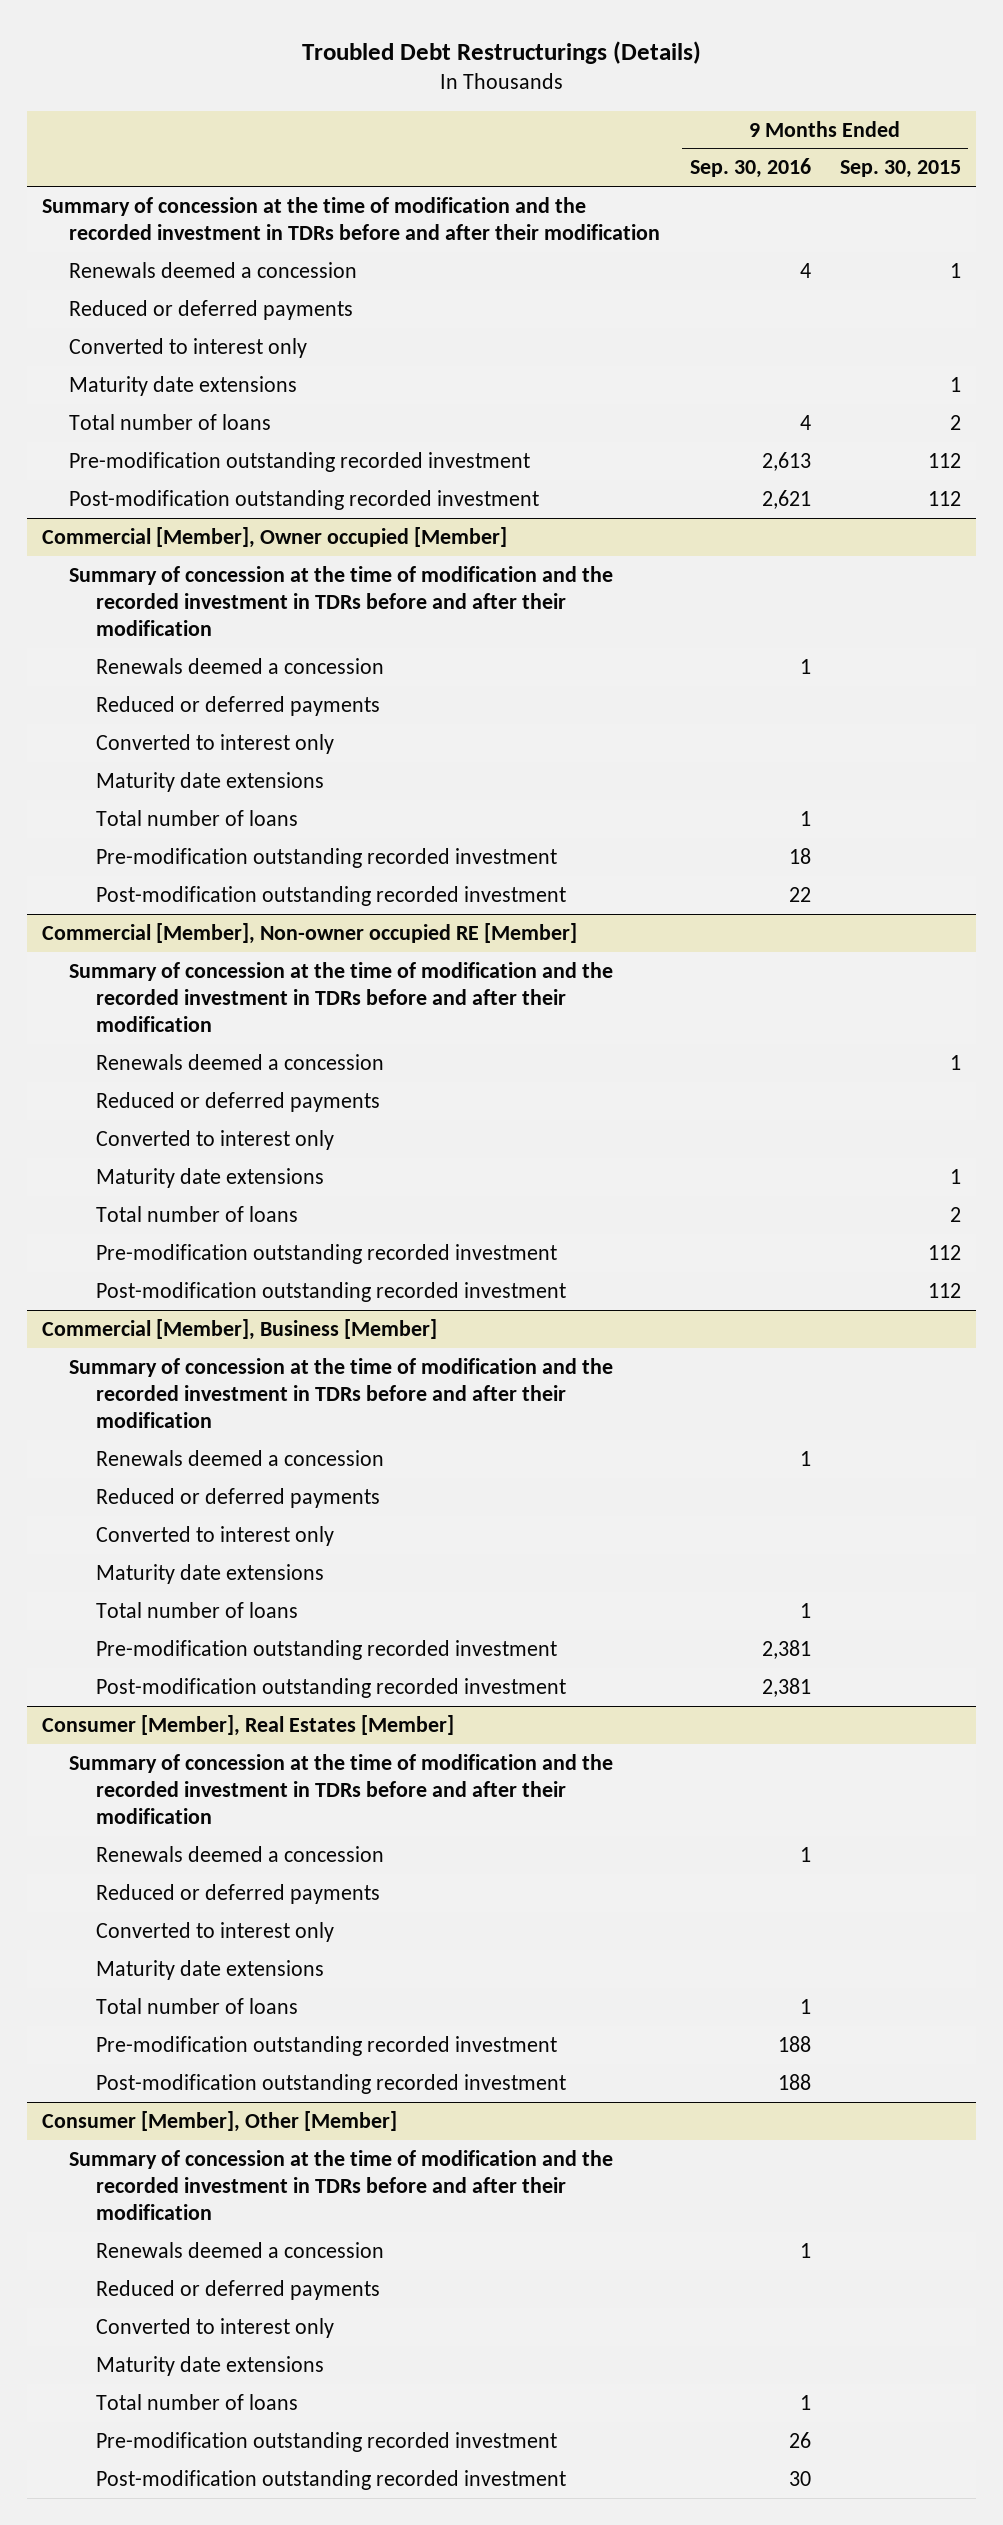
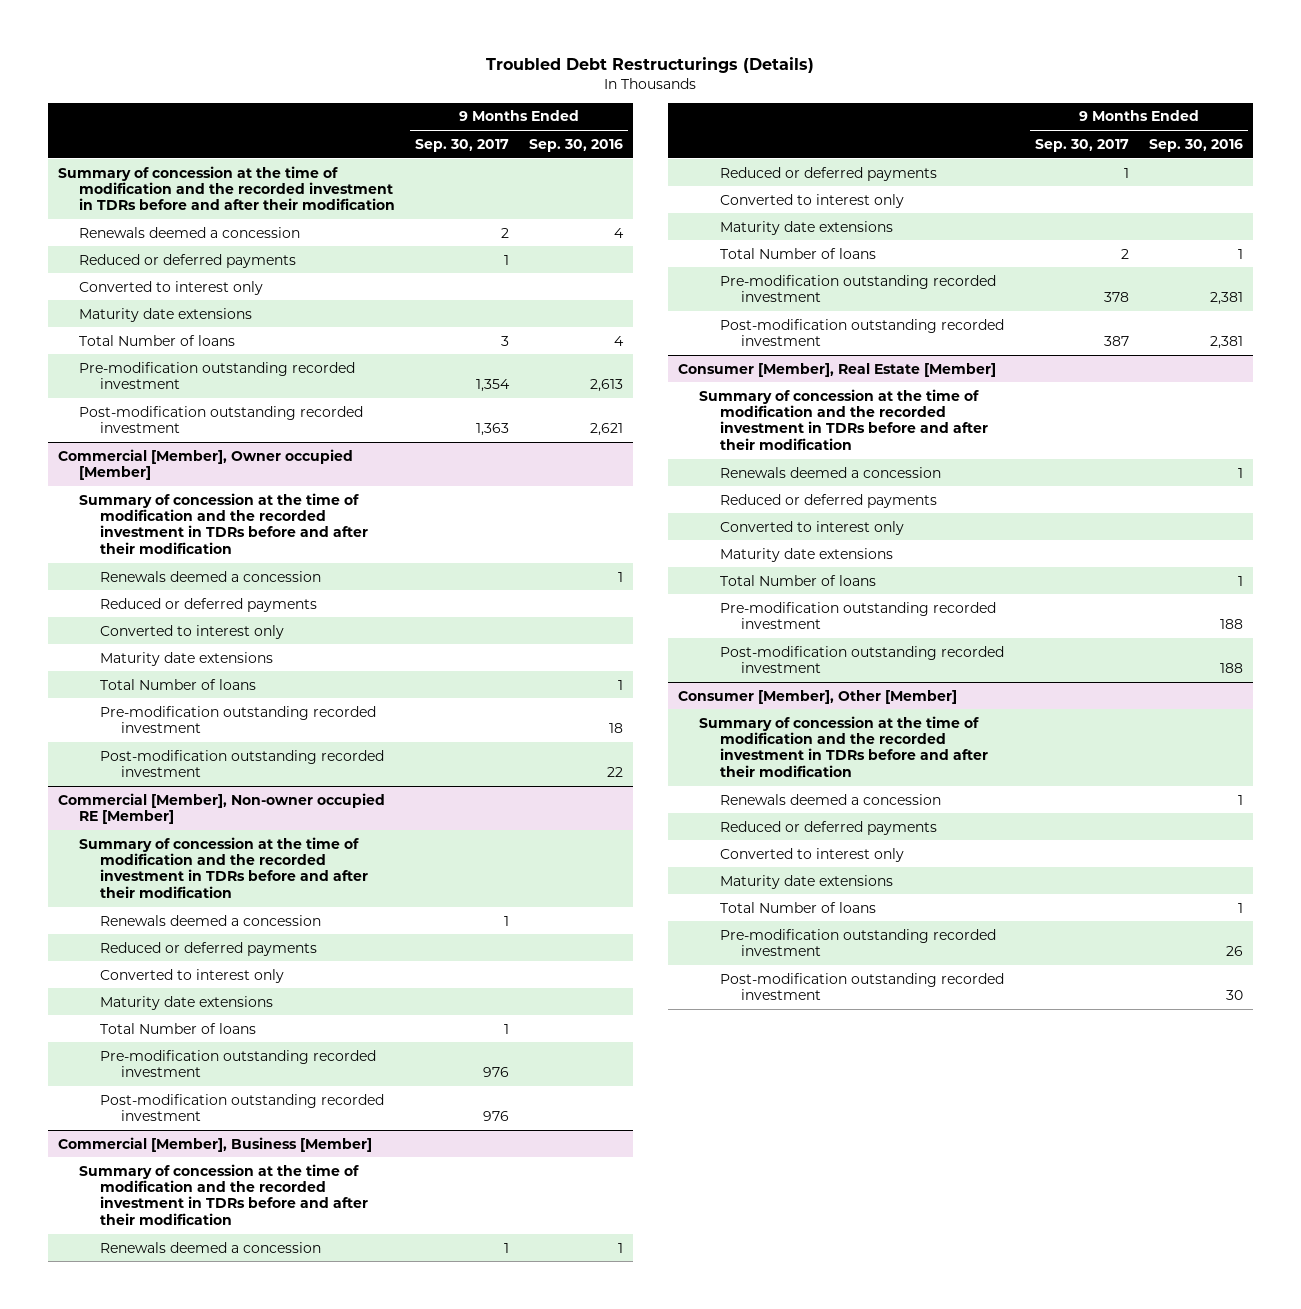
- | 9 Months Ended Sep. 30, 2016 | 9 Months Ended Sep. 30, 2015
+ | 9 Months Ended Sep. 30, 2017 | 9 Months Ended Sep. 30, 2016
- Total number of loans | 4 | 2
+ Total Number of loans | 3 | 4
@ Commercial [Member], Owner occupied [Member]
- Total number of loans | 1 |
+ Total Number of loans | | 1
@ Commercial [Member], Non-owner occupied RE [Member]
- Total number of loans | | 2
+ Total Number of loans | 1 |
@ Commercial [Member], Business [Member]
- Total number of loans | 1 |
+ Total Number of loans | 2 | 1
- Consumer [Member], Real Estates [Member]
+ Consumer [Member], Real Estate [Member]
- Total number of loans | 1 |
+ Total Number of loans | | 1
@ Consumer [Member], Other [Member]
- Total number of loans | 1 |
+ Total Number of loans | | 1

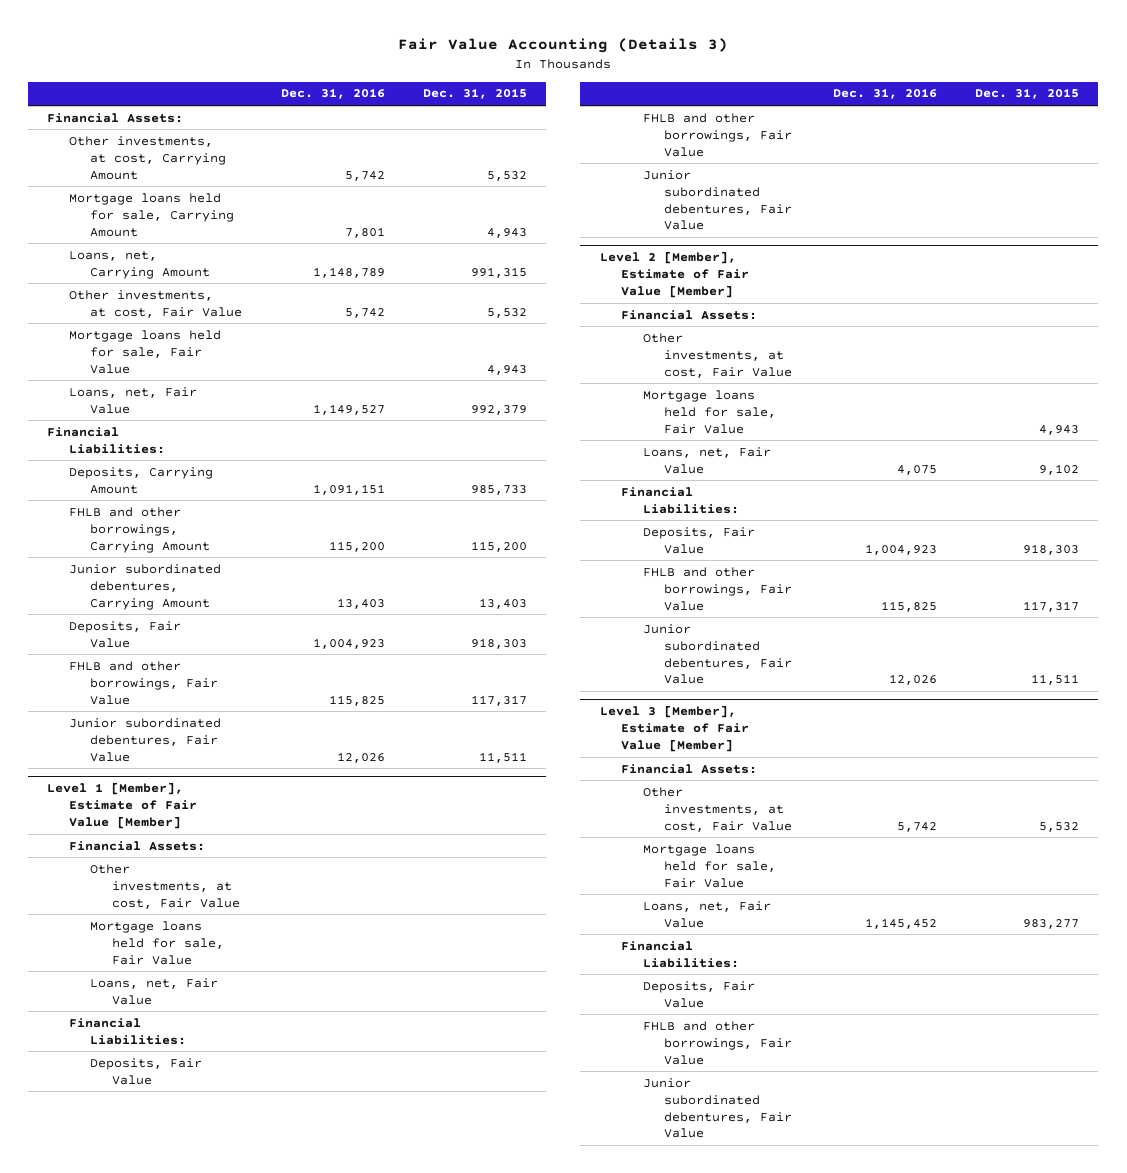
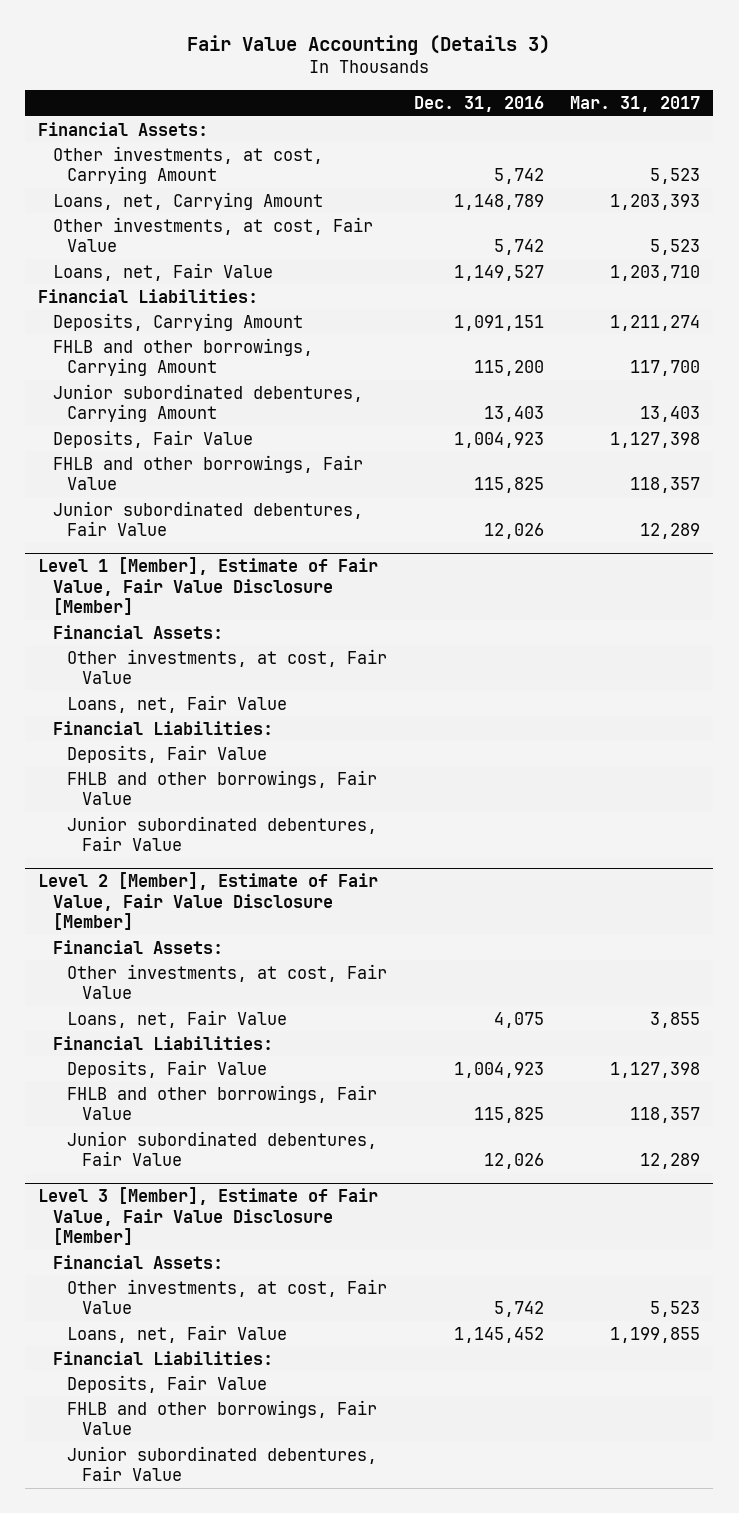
- | Dec. 31, 2016 | Dec. 31, 2015
+ | Dec. 31, 2016 | Mar. 31, 2017
- Mortgage loans held for sale, Carrying Amount | 7,801 | 4,943
- Mortgage loans held for sale, Fair Value | | 4,943
- Level 1 [Member], Estimate of Fair Value [Member]
+ Level 1 [Member], Estimate of Fair Value, Fair Value Disclosure [Member]
- Mortgage loans held for sale, Fair Value
- Level 2 [Member], Estimate of Fair Value [Member]
+ Level 2 [Member], Estimate of Fair Value, Fair Value Disclosure [Member]
- Mortgage loans held for sale, Fair Value | | 4,943
- Level 3 [Member], Estimate of Fair Value [Member]
+ Level 3 [Member], Estimate of Fair Value, Fair Value Disclosure [Member]
- Mortgage loans held for sale, Fair Value

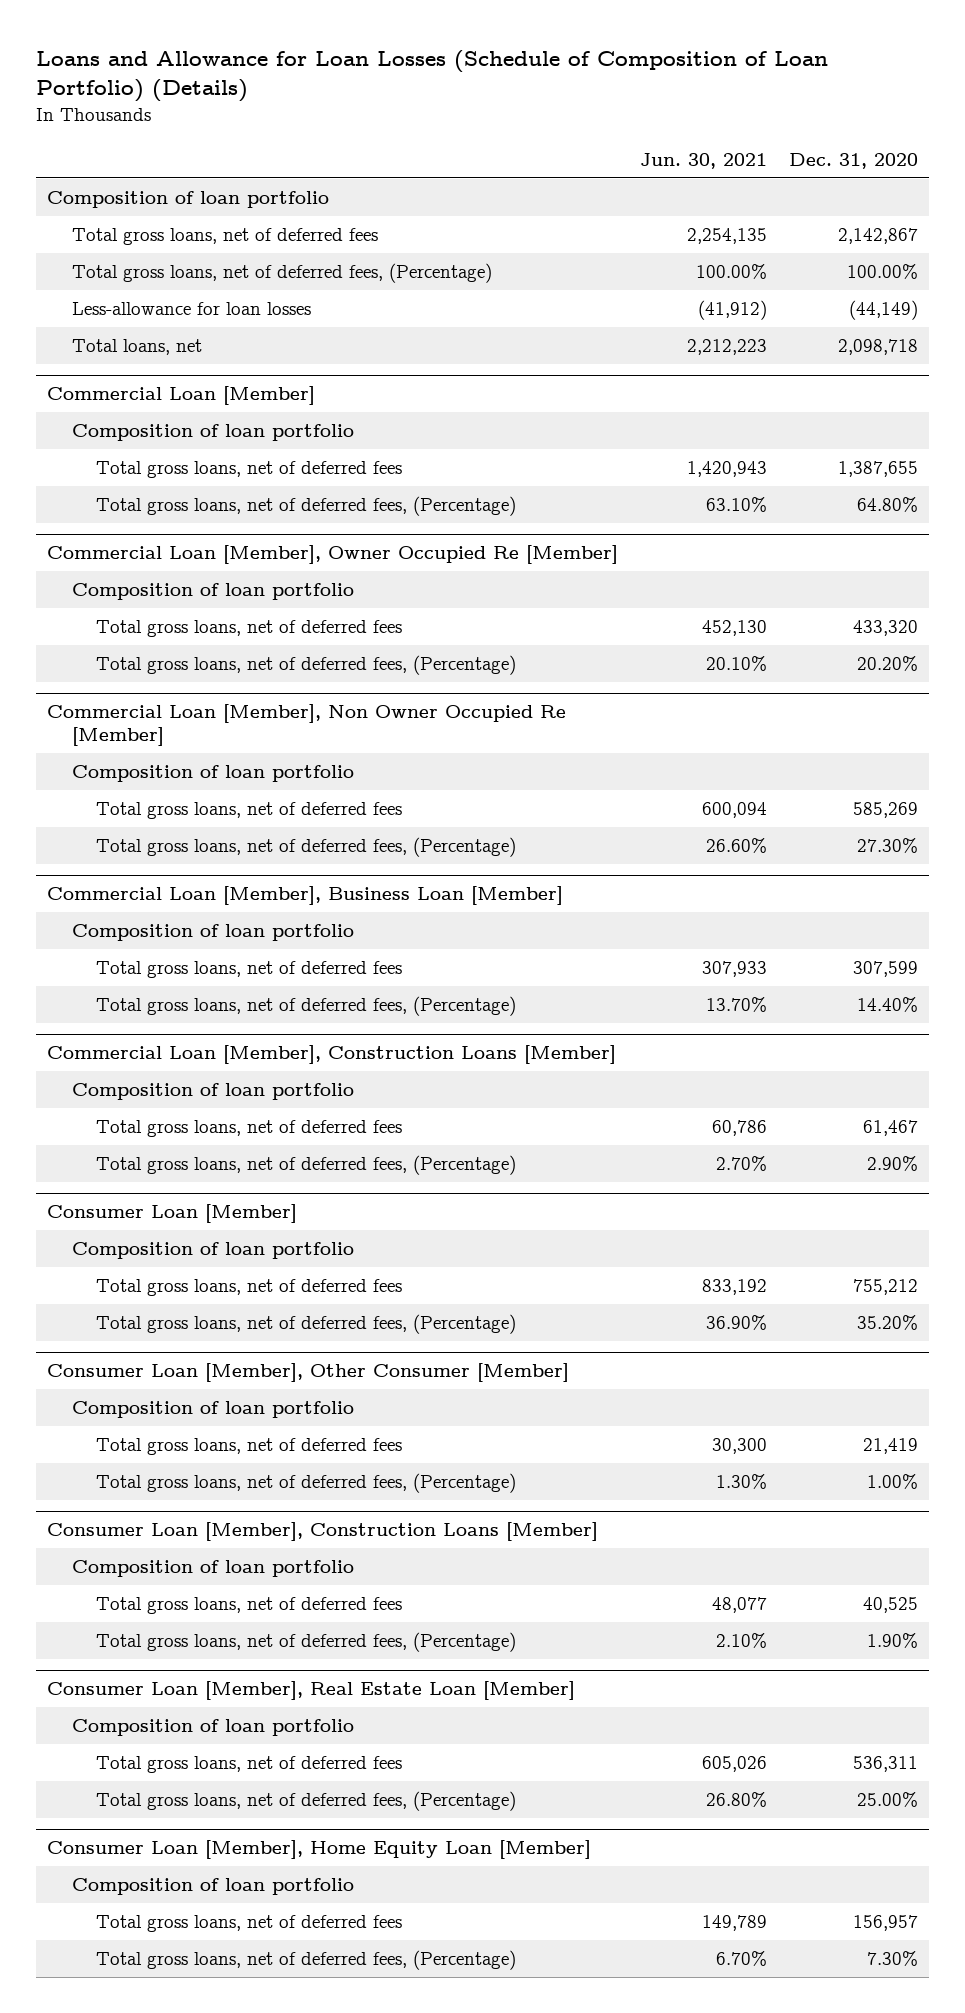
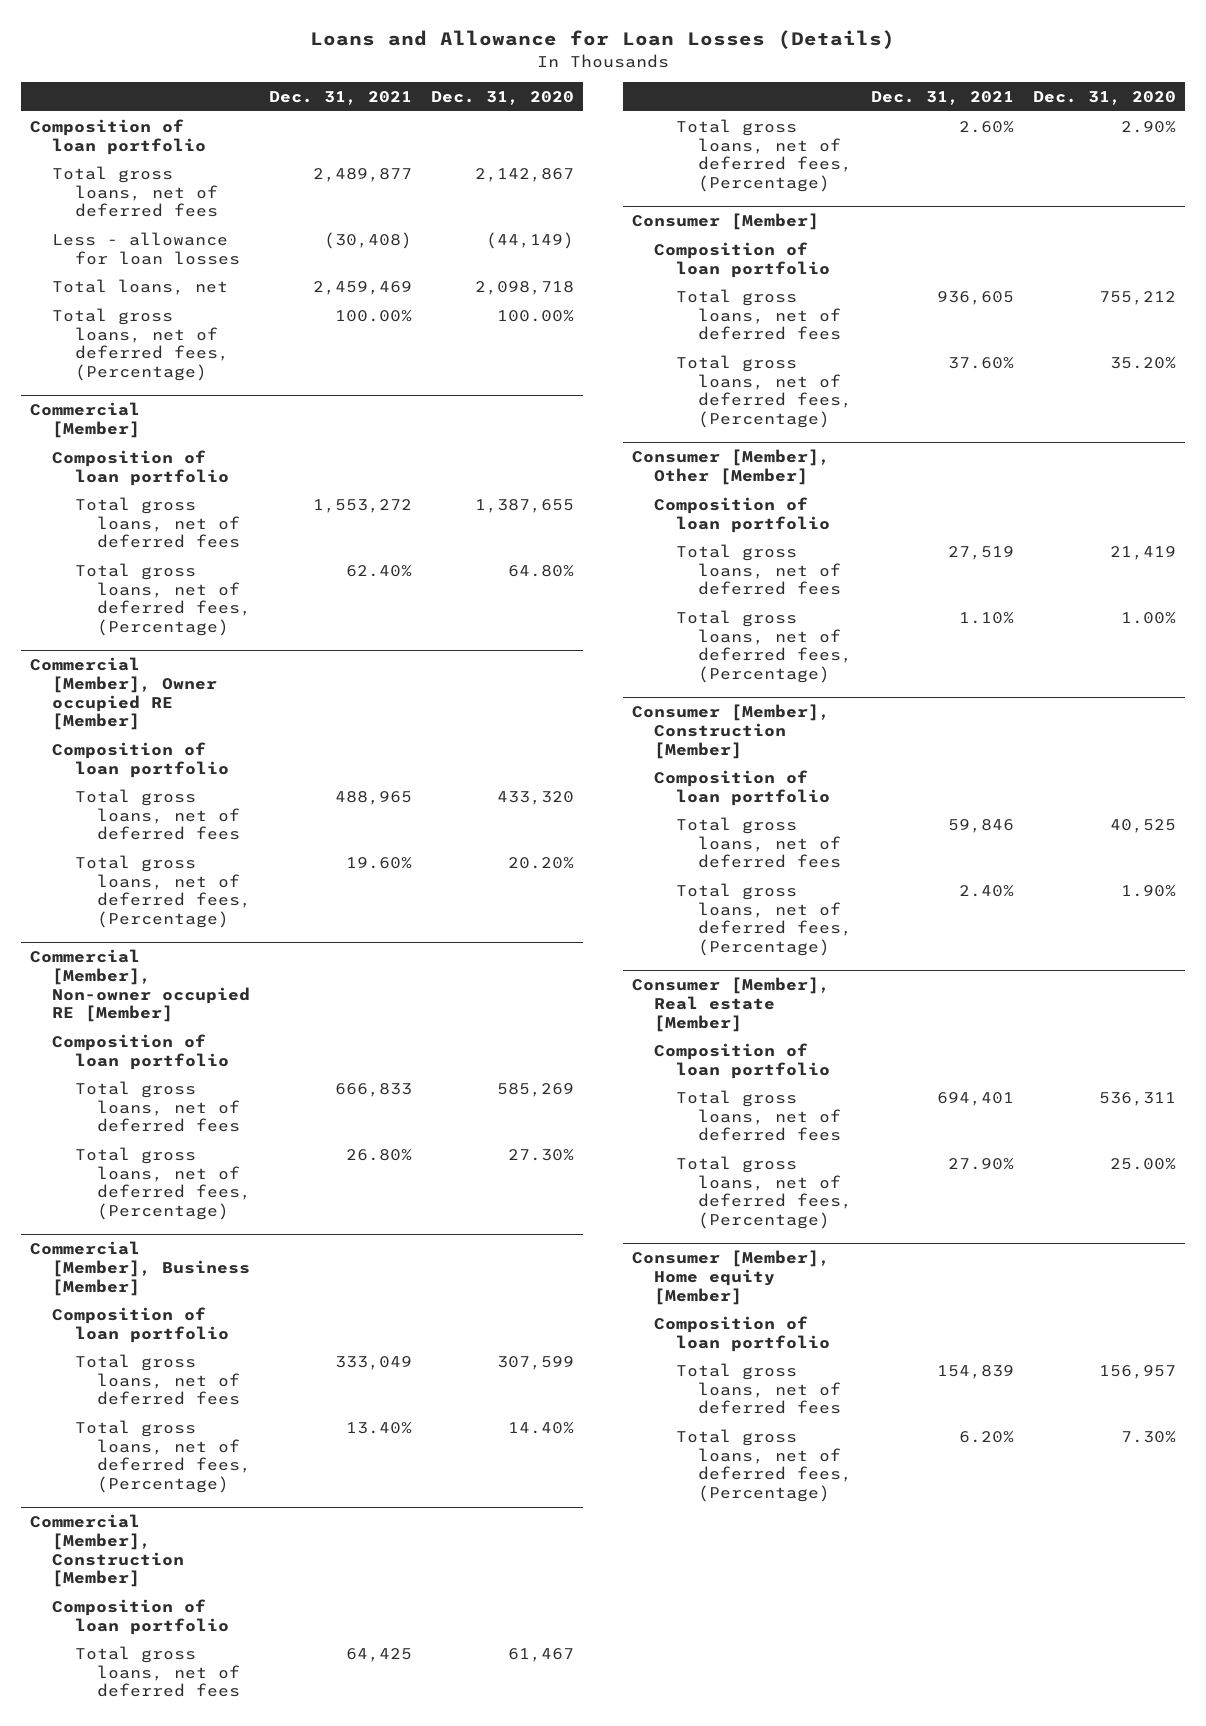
- Loans and Allowance for Loan Losses (Schedule of Composition of Loan Portfolio) (Details)
+ Loans and Allowance for Loan Losses (Details)
- | Jun. 30, 2021 | Dec. 31, 2020
+ | Dec. 31, 2021 | Dec. 31, 2020
- Less-allowance for loan losses | (41,912) | (44,149)
+ Less - allowance for loan losses | (30,408) | (44,149)
- Commercial Loan [Member]
moved down: Total gross loans, net of deferred fees, (Percentage) | 100.00% | 100.00%
+ Commercial [Member]
- Commercial Loan [Member], Owner Occupied Re [Member]
+ Commercial [Member], Owner occupied RE [Member]
- Commercial Loan [Member], Non Owner Occupied Re [Member]
+ Commercial [Member], Non-owner occupied RE [Member]
- Commercial Loan [Member], Business Loan [Member]
+ Commercial [Member], Business [Member]
- Commercial Loan [Member], Construction Loans [Member]
+ Commercial [Member], Construction [Member]
- Consumer Loan [Member]
+ Consumer [Member]
- Consumer Loan [Member], Other Consumer [Member]
+ Consumer [Member], Other [Member]
- Consumer Loan [Member], Construction Loans [Member]
+ Consumer [Member], Construction [Member]
- Consumer Loan [Member], Real Estate Loan [Member]
+ Consumer [Member], Real estate [Member]
- Consumer Loan [Member], Home Equity Loan [Member]
+ Consumer [Member], Home equity [Member]

